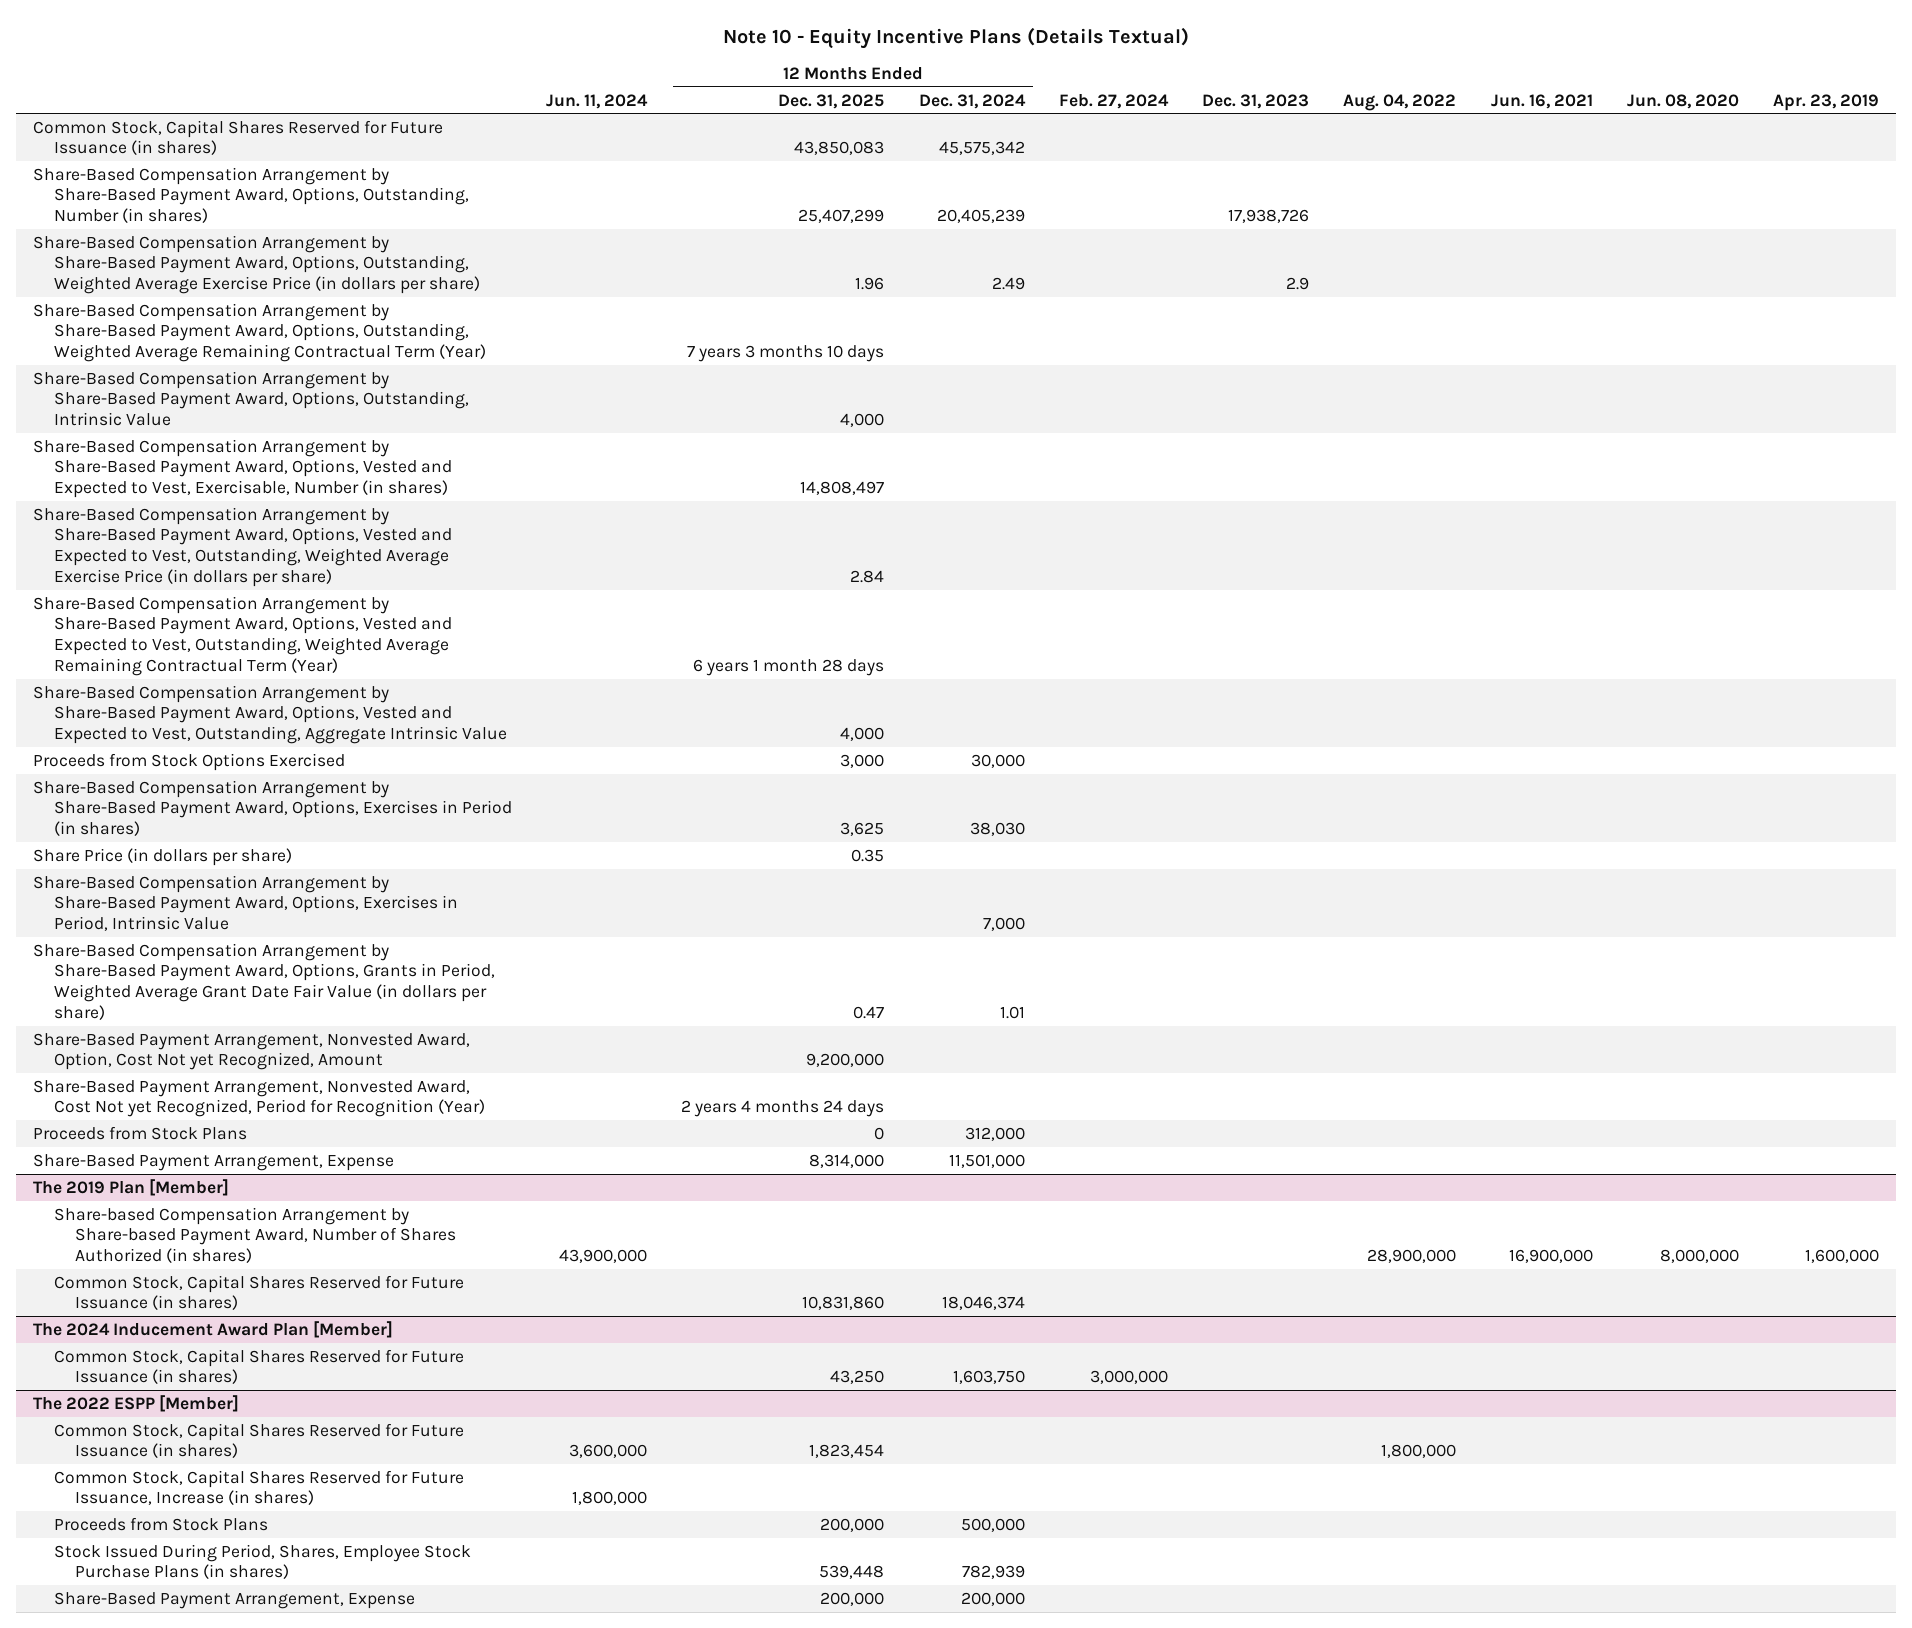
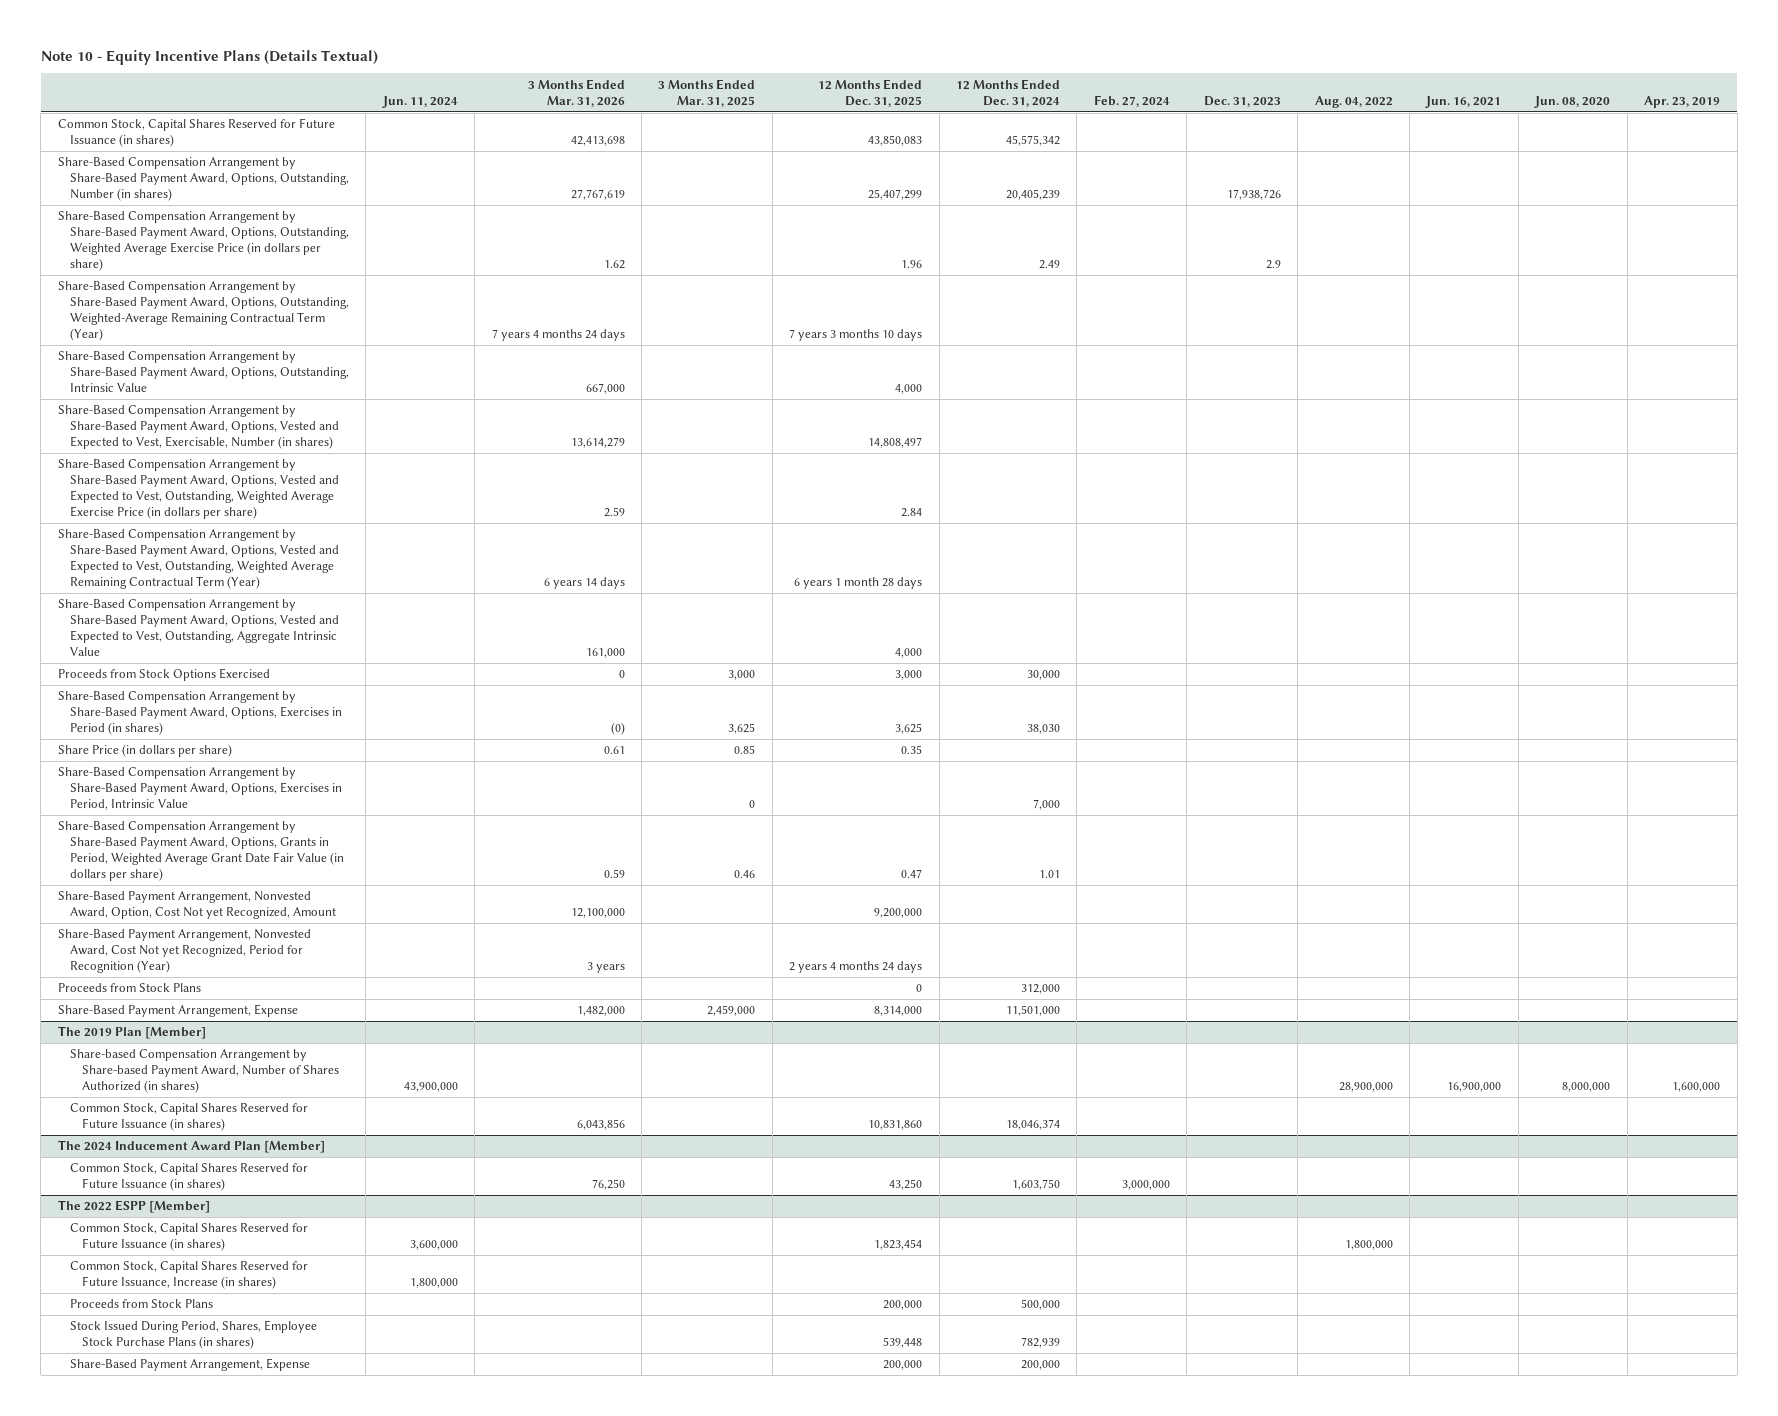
- | Jun. 11, 2024 | 12 Months Ended Dec. 31, 2025 | 12 Months Ended Dec. 31, 2024 | Feb. 27, 2024 | Dec. 31, 2023 | Aug. 04, 2022 | Jun. 16, 2021 | Jun. 08, 2020 | Apr. 23, 2019
+ | Jun. 11, 2024 | 3 Months Ended Mar. 31, 2026 | 3 Months Ended Mar. 31, 2025 | 12 Months Ended Dec. 31, 2025 | 12 Months Ended Dec. 31, 2024 | Feb. 27, 2024 | Dec. 31, 2023 | Aug. 04, 2022 | Jun. 16, 2021 | Jun. 08, 2020 | Apr. 23, 2019
- Share-Based Compensation Arrangement by Share-Based Payment Award, Options, Outstanding, Weighted Average Remaining Contractual Term (Year) | | 7 years 3 months 10 days | | | | | | |
+ Share-Based Compensation Arrangement by Share-Based Payment Award, Options, Outstanding, Weighted-Average Remaining Contractual Term (Year) | | 7 years 4 months 24 days | | 7 years 3 months 10 days | | | | | | |

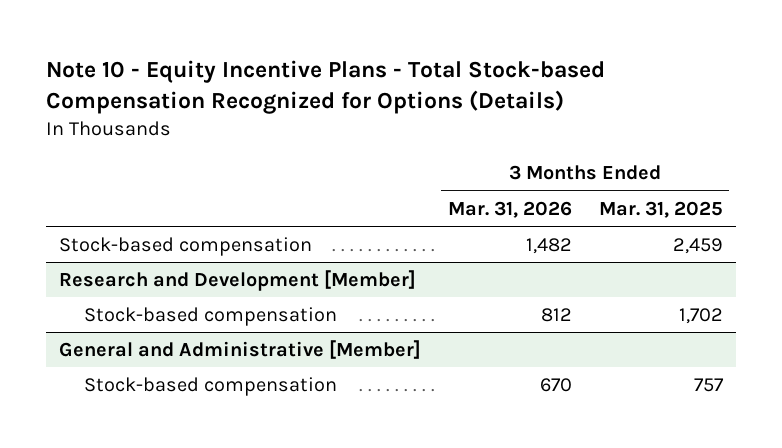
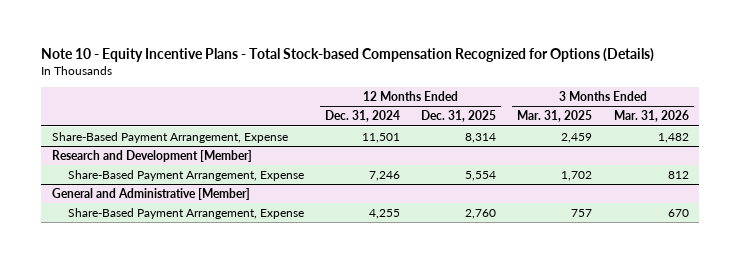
- | 3 Months Ended Mar. 31, 2026 | 3 Months Ended Mar. 31, 2025
+ | 12 Months Ended Dec. 31, 2024 | 12 Months Ended Dec. 31, 2025 | 3 Months Ended Mar. 31, 2025 | 3 Months Ended Mar. 31, 2026
- Stock-based compensation | 1,482 | 2,459
+ Share-Based Payment Arrangement, Expense | 11,501 | 8,314 | 2,459 | 1,482
@ Research and Development [Member]
- Stock-based compensation | 812 | 1,702
+ Share-Based Payment Arrangement, Expense | 7,246 | 5,554 | 1,702 | 812
@ General and Administrative [Member]
- Stock-based compensation | 670 | 757
+ Share-Based Payment Arrangement, Expense | 4,255 | 2,760 | 757 | 670

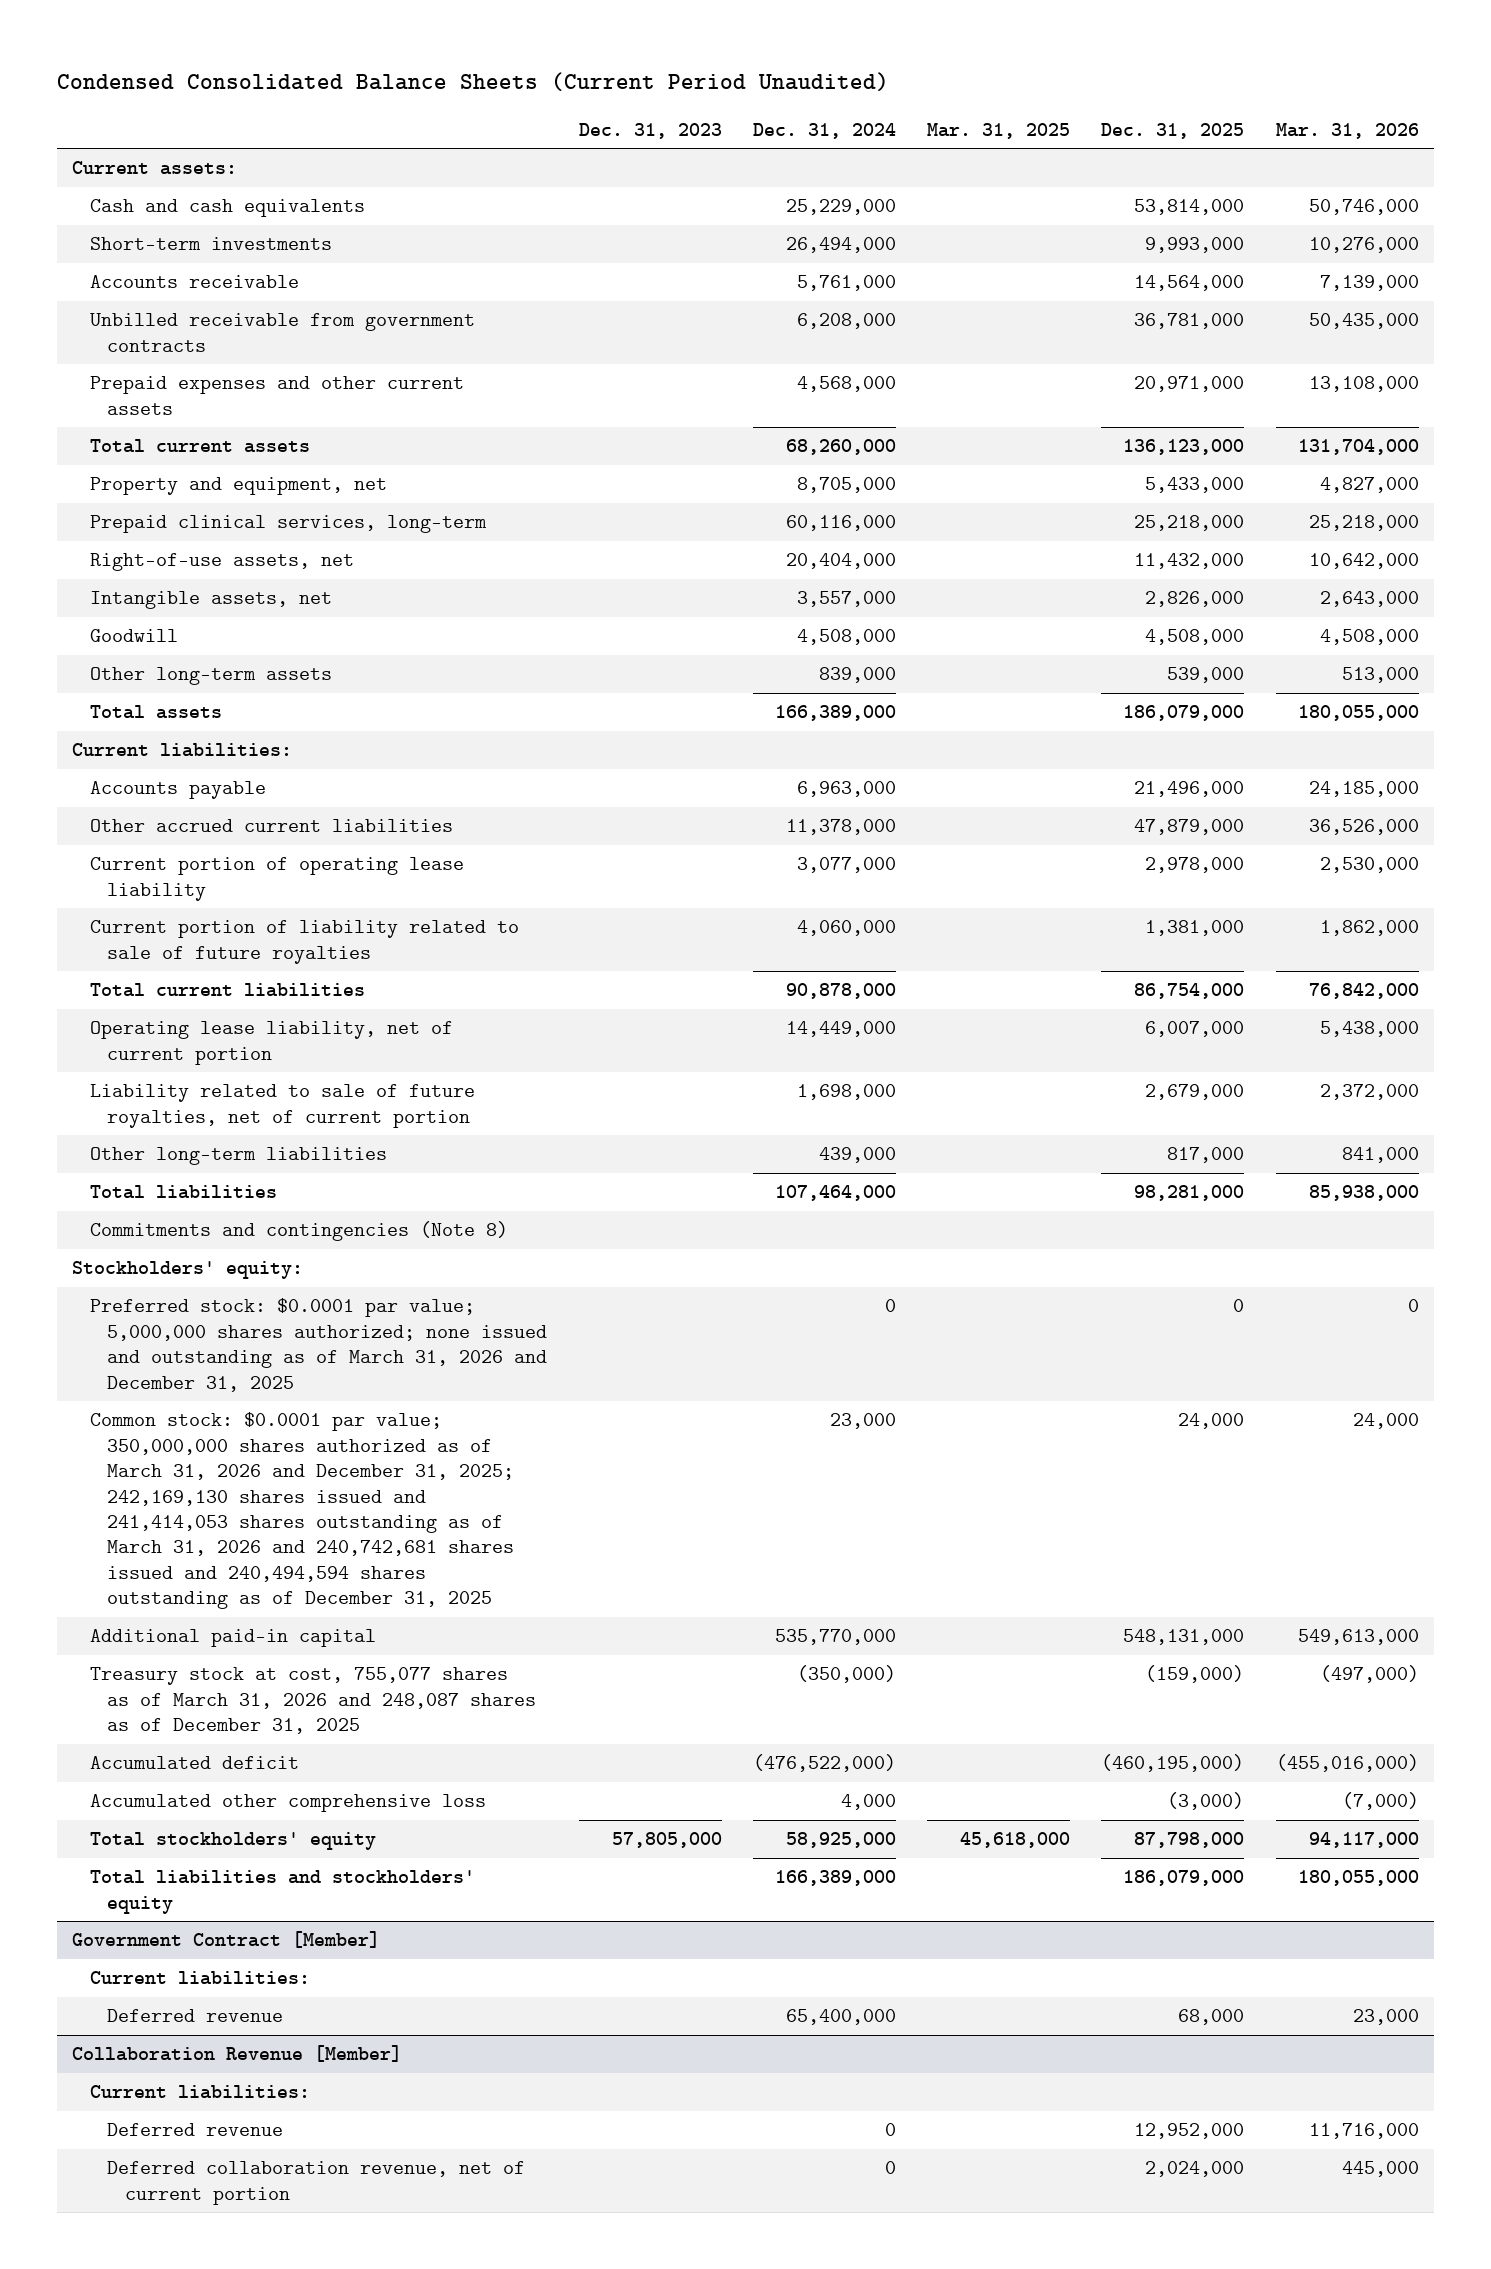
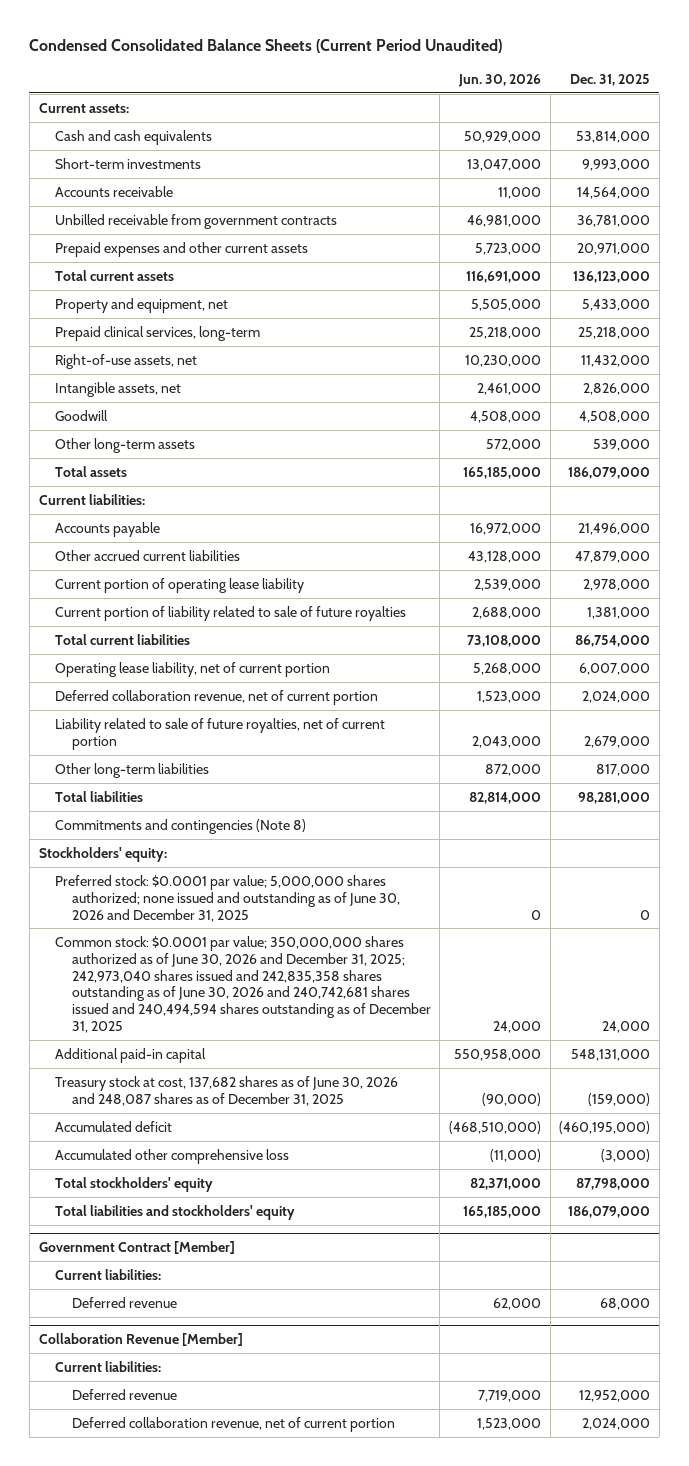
- | Dec. 31, 2023 | Dec. 31, 2024 | Mar. 31, 2025 | Dec. 31, 2025 | Mar. 31, 2026
+ | Jun. 30, 2026 | Dec. 31, 2025
+ Deferred collaboration revenue, net of current portion | 1,523,000 | 2,024,000
- Preferred stock: $0.0001 par value; 5,000,000 shares authorized; none issued and outstanding as of March 31, 2026 and December 31, 2025 | | 0 | | 0 | 0
- Common stock: $0.0001 par value; 350,000,000 shares authorized as of March 31, 2026 and December 31, 2025; 242,169,130 shares issued and 241,414,053 shares outstanding as of March 31, 2026 and 240,742,681 shares issued and 240,494,594 shares outstanding as of December 31, 2025 | | 23,000 | | 24,000 | 24,000
+ Preferred stock: $0.0001 par value; 5,000,000 shares authorized; none issued and outstanding as of June 30, 2026 and December 31, 2025 | 0 | 0
+ Common stock: $0.0001 par value; 350,000,000 shares authorized as of June 30, 2026 and December 31, 2025; 242,973,040 shares issued and 242,835,358 shares outstanding as of June 30, 2026 and 240,742,681 shares issued and 240,494,594 shares outstanding as of December 31, 2025 | 24,000 | 24,000
- Treasury stock at cost, 755,077 shares as of March 31, 2026 and 248,087 shares as of December 31, 2025 | | (350,000) | | (159,000) | (497,000)
+ Treasury stock at cost, 137,682 shares as of June 30, 2026 and 248,087 shares as of December 31, 2025 | (90,000) | (159,000)

